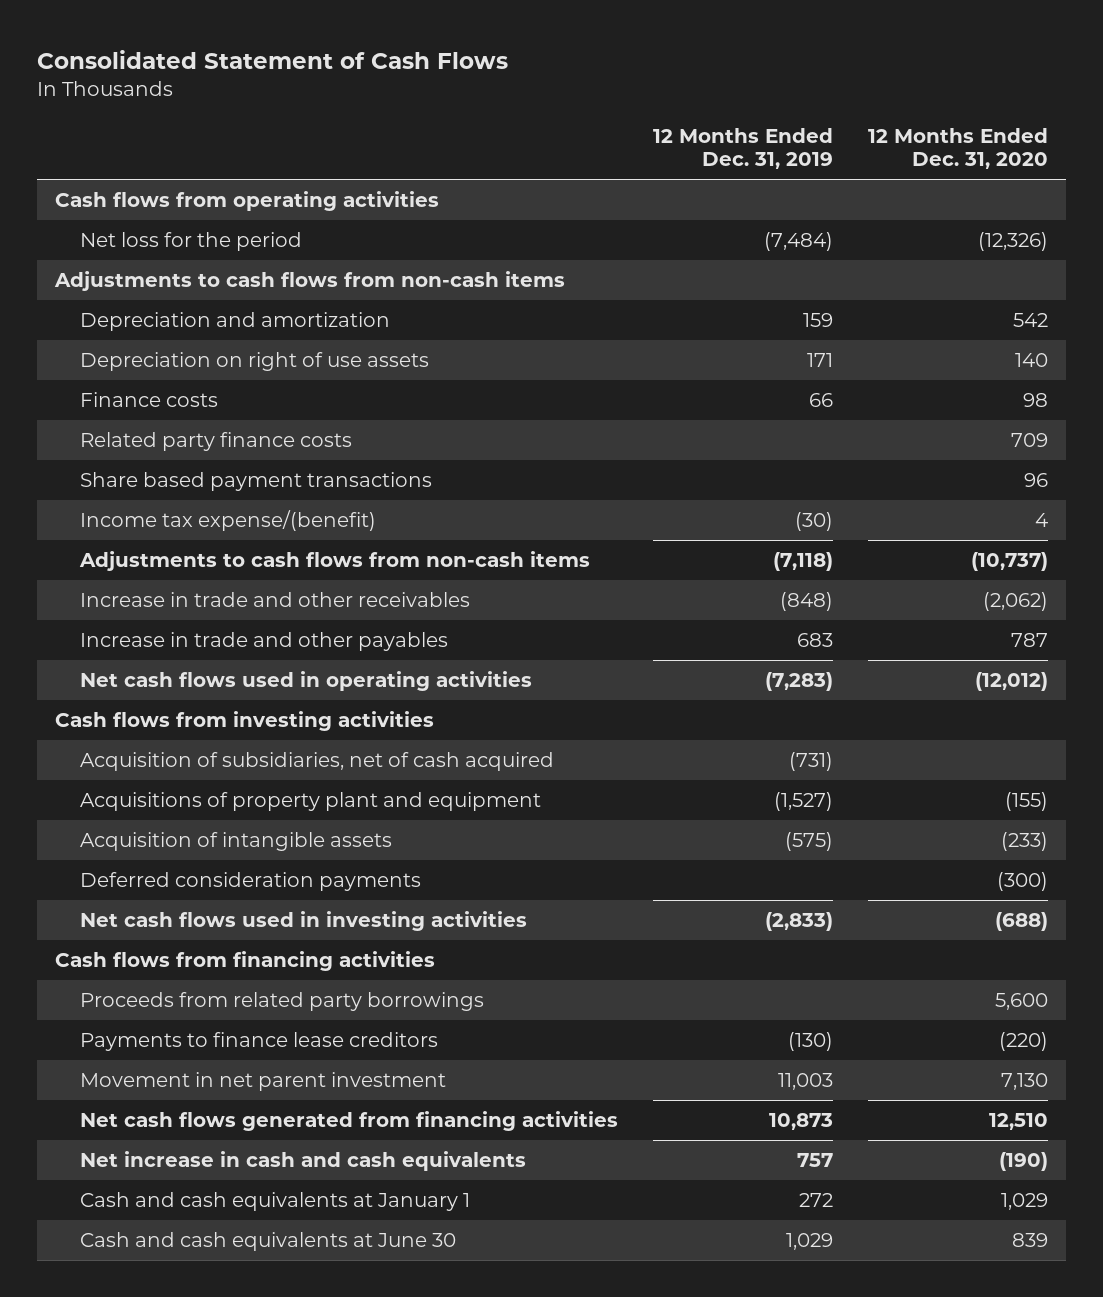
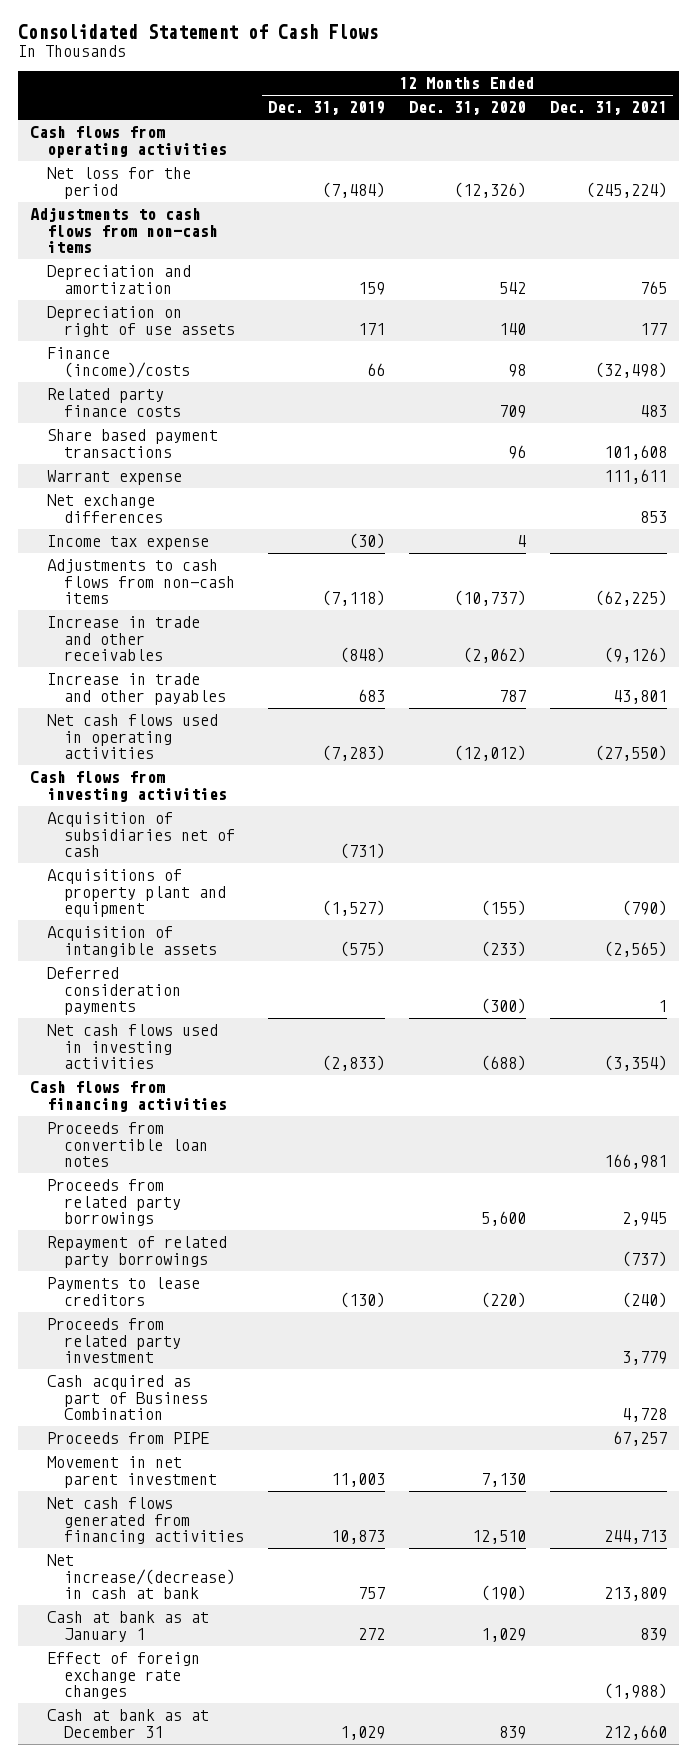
- | 12 Months Ended Dec. 31, 2019 | 12 Months Ended Dec. 31, 2020
+ | 12 Months Ended Dec. 31, 2019 | 12 Months Ended Dec. 31, 2020 | 12 Months Ended Dec. 31, 2021
- Finance costs | 66 | 98
+ Finance (income)/costs | 66 | 98 | (32,498)
- Income tax expense/(benefit) | (30) | 4
+ Warrant expense | | | 111,611
+ Net exchange differences | | | 853
+ Income tax expense | (30) | 4 |
- Acquisition of subsidiaries, net of cash acquired | (731) |
+ Acquisition of subsidiaries net of cash | (731) | |
+ Proceeds from convertible loan notes | | | 166,981
- Payments to finance lease creditors | (130) | (220)
+ Repayment of related party borrowings | | | (737)
+ Payments to lease creditors | (130) | (220) | (240)
+ Proceeds from related party investment | | | 3,779
+ Cash acquired as part of Business Combination | | | 4,728
+ Proceeds from PIPE | | | 67,257
- Net increase in cash and cash equivalents | 757 | (190)
- Cash and cash equivalents at January 1 | 272 | 1,029
- Cash and cash equivalents at June 30 | 1,029 | 839
+ Net increase/(decrease) in cash at bank | 757 | (190) | 213,809
+ Cash at bank as at January 1 | 272 | 1,029 | 839
+ Effect of foreign exchange rate changes | | | (1,988)
+ Cash at bank as at December 31 | 1,029 | 839 | 212,660

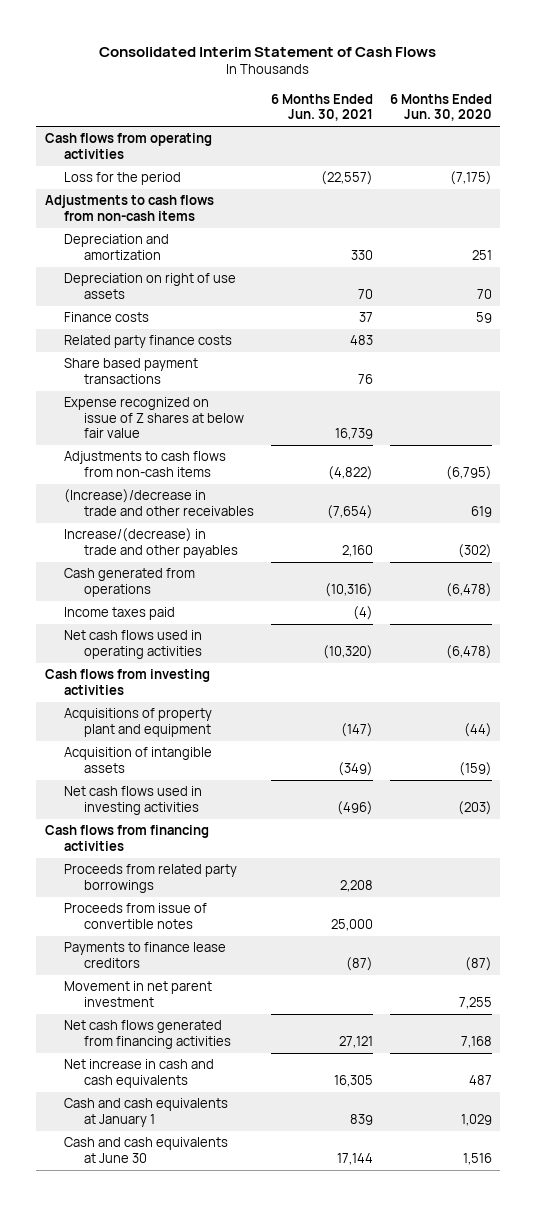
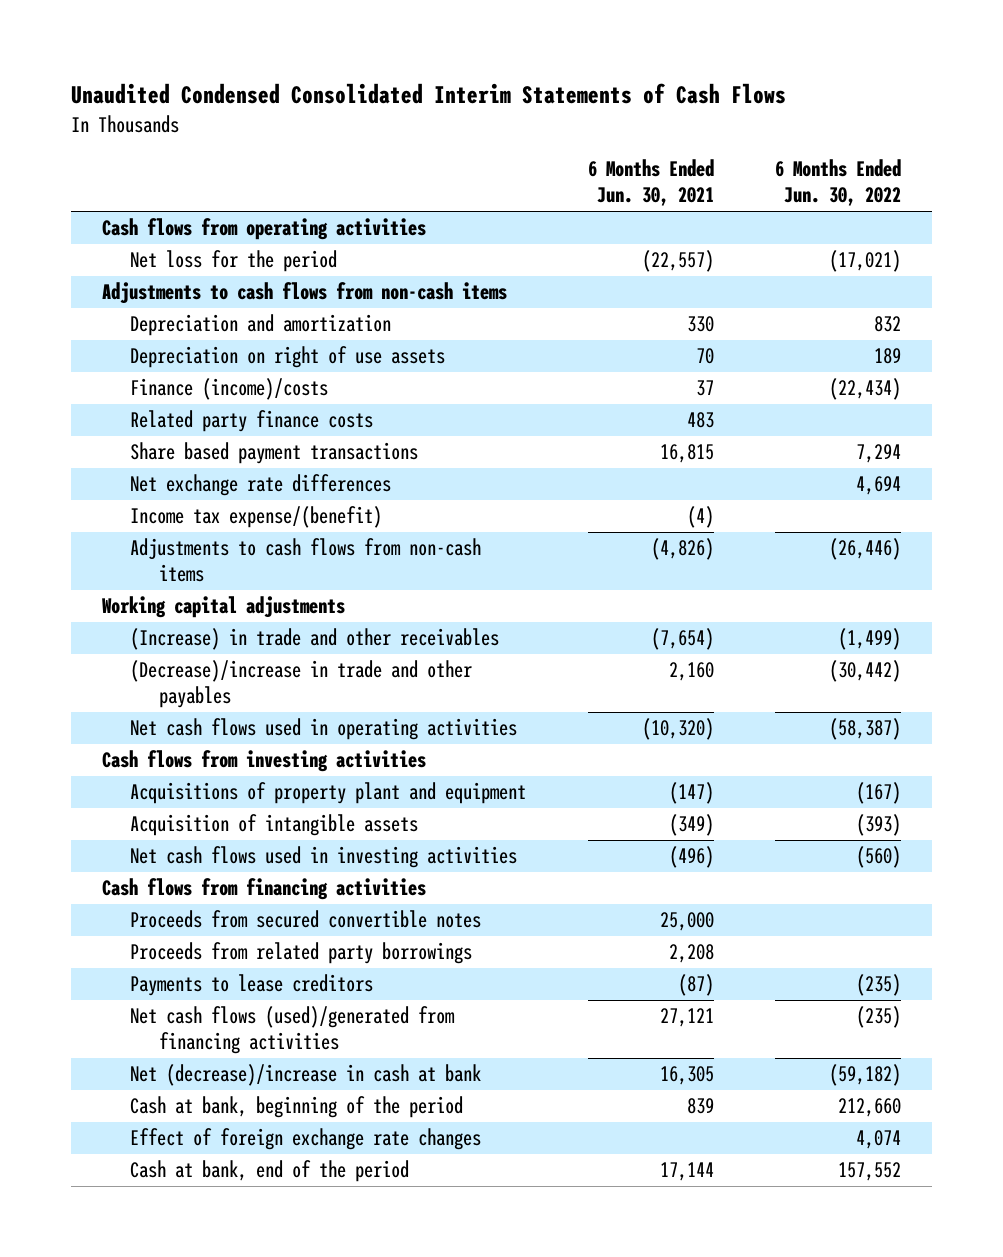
- Consolidated Interim Statement of Cash Flows
+ Unaudited Condensed Consolidated Interim Statements of Cash Flows
- | 6 Months Ended Jun. 30, 2021 | 6 Months Ended Jun. 30, 2020
+ | 6 Months Ended Jun. 30, 2021 | 6 Months Ended Jun. 30, 2022
- Loss for the period | (22,557) | (7,175)
+ Net loss for the period | (22,557) | (17,021)
- Finance costs | 37 | 59
+ Finance (income)/costs | 37 | (22,434)
- Share based payment transactions | 76 |
- Expense recognized on issue of Z shares at below fair value | 16,739 |
- Adjustments to cash flows from non-cash items | (4,822) | (6,795)
- (Increase)/decrease in trade and other receivables | (7,654) | 619
- Increase/(decrease) in trade and other payables | 2,160 | (302)
- Cash generated from operations | (10,316) | (6,478)
- Income taxes paid | (4) |
+ Share based payment transactions | 16,815 | 7,294
+ Net exchange rate differences | | 4,694
+ Income tax expense/(benefit) | (4) |
+ Adjustments to cash flows from non-cash items | (4,826) | (26,446)
+ Working capital adjustments
+ (Increase) in trade and other receivables | (7,654) | (1,499)
+ (Decrease)/increase in trade and other payables | 2,160 | (30,442)
+ Proceeds from secured convertible notes | 25,000 |
- Proceeds from issue of convertible notes | 25,000 |
- Payments to finance lease creditors | (87) | (87)
- Movement in net parent investment | | 7,255
- Net cash flows generated from financing activities | 27,121 | 7,168
- Net increase in cash and cash equivalents | 16,305 | 487
- Cash and cash equivalents at January 1 | 839 | 1,029
- Cash and cash equivalents at June 30 | 17,144 | 1,516
+ Payments to lease creditors | (87) | (235)
+ Net cash flows (used)/generated from financing activities | 27,121 | (235)
+ Net (decrease)/increase in cash at bank | 16,305 | (59,182)
+ Cash at bank, beginning of the period | 839 | 212,660
+ Effect of foreign exchange rate changes | | 4,074
+ Cash at bank, end of the period | 17,144 | 157,552

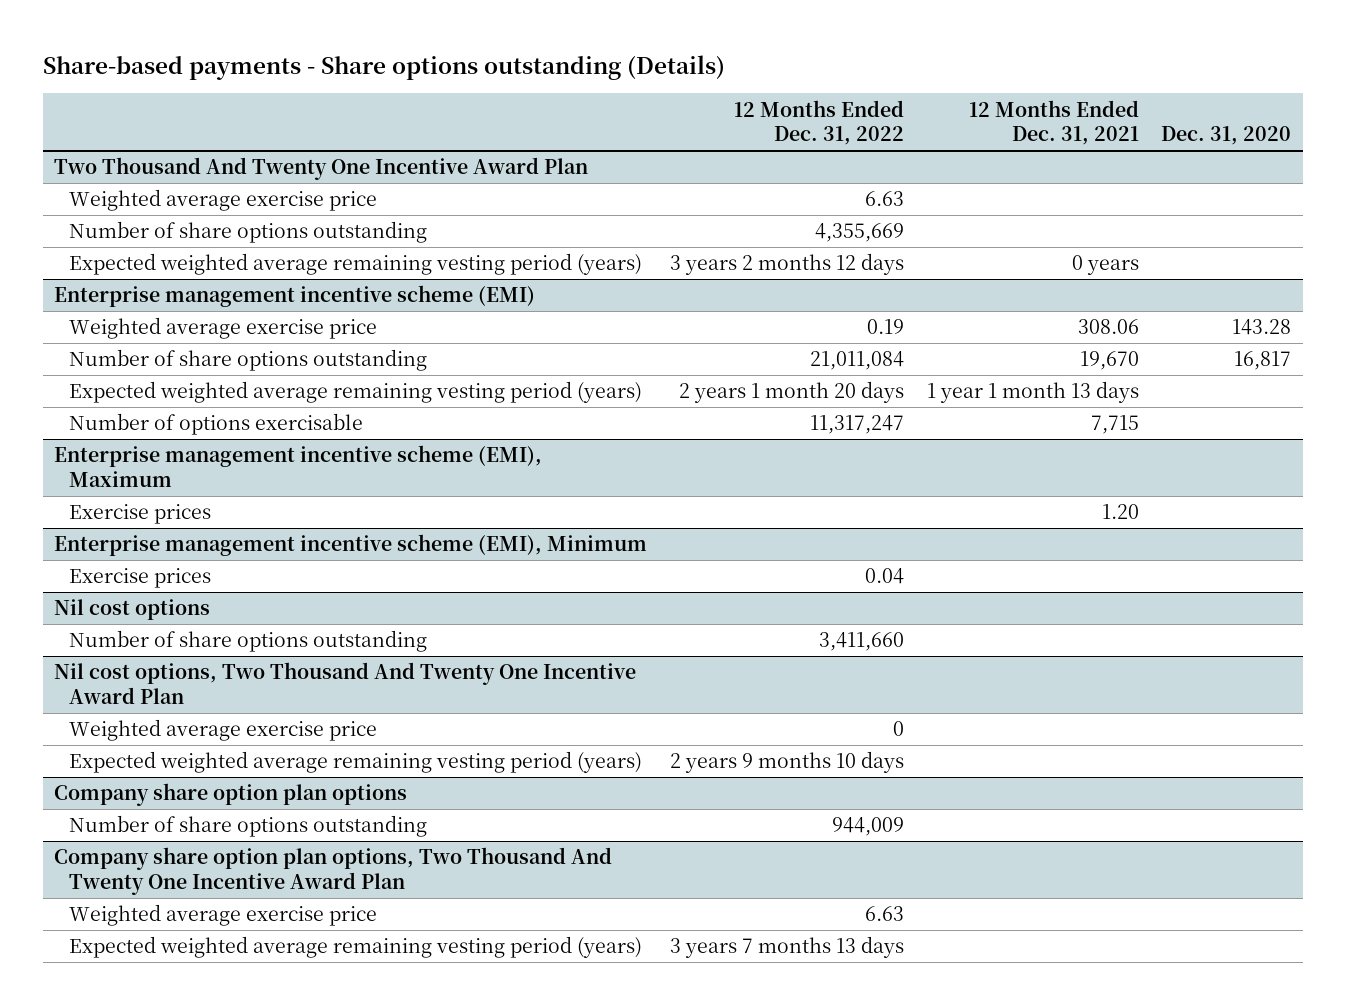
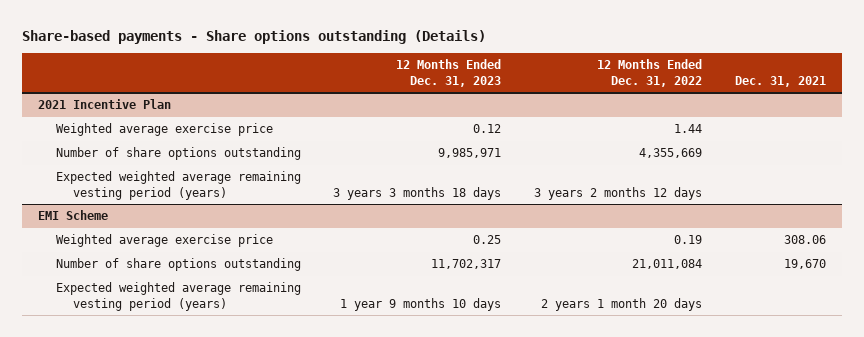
- | 12 Months Ended Dec. 31, 2022 | 12 Months Ended Dec. 31, 2021 | Dec. 31, 2020
+ | 12 Months Ended Dec. 31, 2023 | 12 Months Ended Dec. 31, 2022 | Dec. 31, 2021
- Two Thousand And Twenty One Incentive Award Plan
- Weighted average exercise price | 6.63 | |
+ 2021 Incentive Plan
+ Weighted average exercise price | 0.12 | 1.44 |
- Enterprise management incentive scheme (EMI)
+ EMI Scheme
- Number of options exercisable | 11,317,247 | 7,715 |
- Enterprise management incentive scheme (EMI), Maximum
- Exercise prices | | 1.20 |
- Enterprise management incentive scheme (EMI), Minimum
- Exercise prices | 0.04 | |
- Nil cost options
- Number of share options outstanding | 3,411,660 | |
- Nil cost options, Two Thousand And Twenty One Incentive Award Plan
- Weighted average exercise price | 0 | |
- Expected weighted average remaining vesting period (years) | 2 years 9 months 10 days | |
- Company share option plan options
- Number of share options outstanding | 944,009 | |
- Company share option plan options, Two Thousand And Twenty One Incentive Award Plan
- Weighted average exercise price | 6.63 | |
- Expected weighted average remaining vesting period (years) | 3 years 7 months 13 days | |

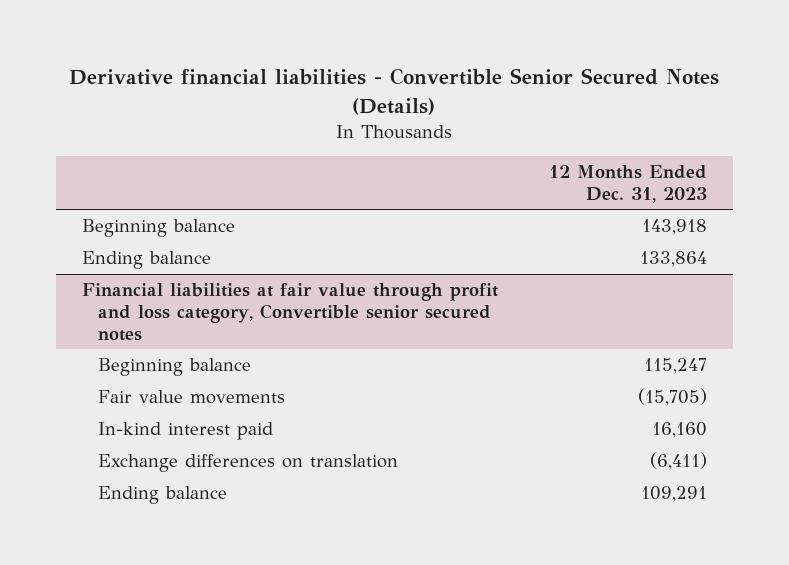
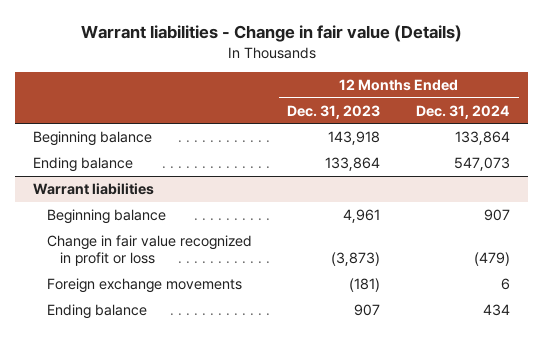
- Derivative financial liabilities - Convertible Senior Secured Notes (Details)
+ Warrant liabilities - Change in fair value (Details)
- | 12 Months Ended Dec. 31, 2023
+ | 12 Months Ended Dec. 31, 2023 | 12 Months Ended Dec. 31, 2024
- Financial liabilities at fair value through profit and loss category, Convertible senior secured notes
- Beginning balance | 115,247
- Fair value movements | (15,705)
- In-kind interest paid | 16,160
- Exchange differences on translation | (6,411)
- Ending balance | 109,291
+ Warrant liabilities
+ Beginning balance | 4,961 | 907
+ Change in fair value recognized in profit or loss | (3,873) | (479)
+ Foreign exchange movements | (181) | 6
+ Ending balance | 907 | 434

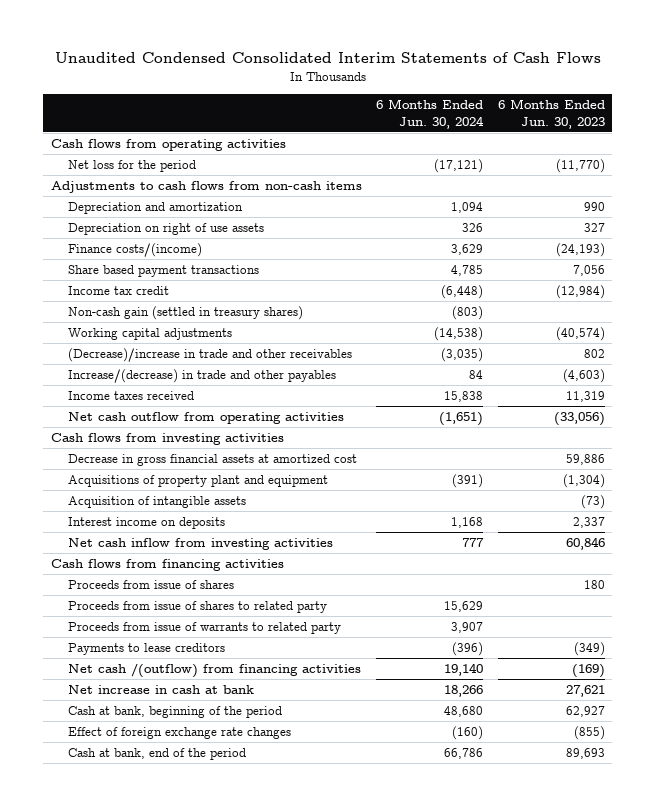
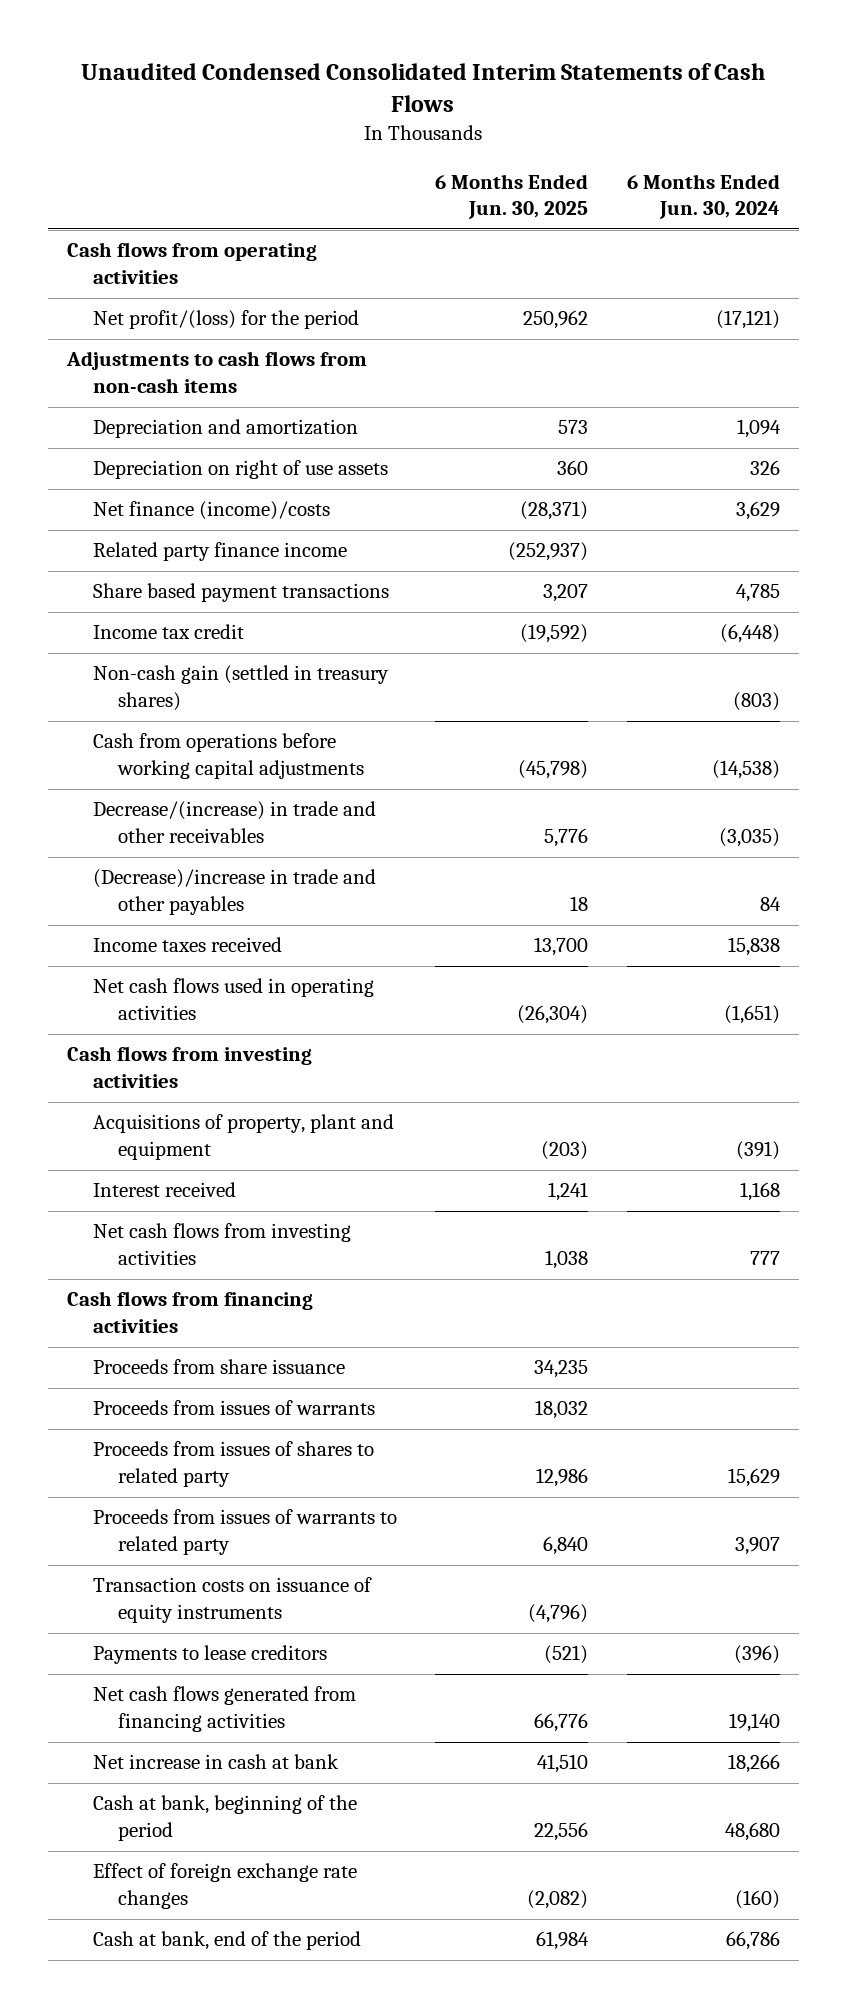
- | 6 Months Ended Jun. 30, 2024 | 6 Months Ended Jun. 30, 2023
+ | 6 Months Ended Jun. 30, 2025 | 6 Months Ended Jun. 30, 2024
- Net loss for the period | (17,121) | (11,770)
+ Net profit/(loss) for the period | 250,962 | (17,121)
- Finance costs/(income) | 3,629 | (24,193)
+ Net finance (income)/costs | (28,371) | 3,629
+ Related party finance income | (252,937) |
- Working capital adjustments | (14,538) | (40,574)
- (Decrease)/increase in trade and other receivables | (3,035) | 802
- Increase/(decrease) in trade and other payables | 84 | (4,603)
+ Cash from operations before working capital adjustments | (45,798) | (14,538)
+ Decrease/(increase) in trade and other receivables | 5,776 | (3,035)
+ (Decrease)/increase in trade and other payables | 18 | 84
- Net cash outflow from operating activities | (1,651) | (33,056)
+ Net cash flows used in operating activities | (26,304) | (1,651)
- Decrease in gross financial assets at amortized cost | | 59,886
- Acquisitions of property plant and equipment | (391) | (1,304)
- Acquisition of intangible assets | | (73)
- Interest income on deposits | 1,168 | 2,337
- Net cash inflow from investing activities | 777 | 60,846
+ Acquisitions of property, plant and equipment | (203) | (391)
+ Interest received | 1,241 | 1,168
+ Net cash flows from investing activities | 1,038 | 777
- Proceeds from issue of shares | | 180
- Proceeds from issue of shares to related party | 15,629 |
- Proceeds from issue of warrants to related party | 3,907 |
+ Proceeds from share issuance | 34,235 |
+ Proceeds from issues of warrants | 18,032 |
+ Proceeds from issues of shares to related party | 12,986 | 15,629
+ Proceeds from issues of warrants to related party | 6,840 | 3,907
+ Transaction costs on issuance of equity instruments | (4,796) |
- Net cash /(outflow) from financing activities | 19,140 | (169)
+ Net cash flows generated from financing activities | 66,776 | 19,140

